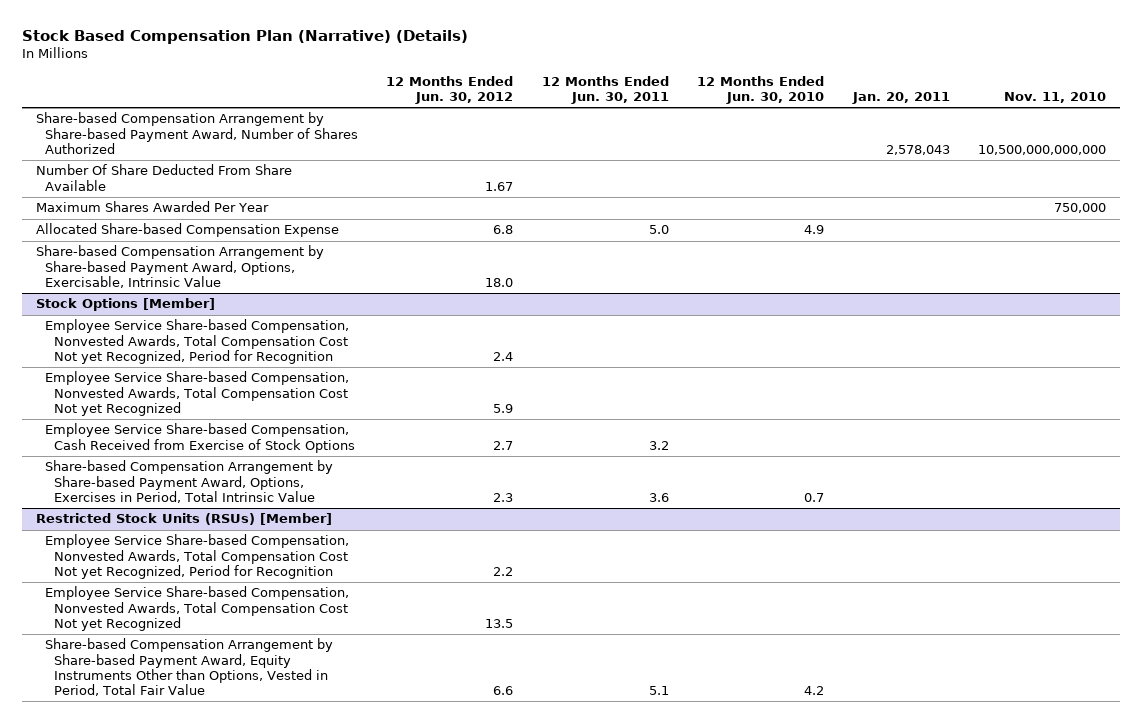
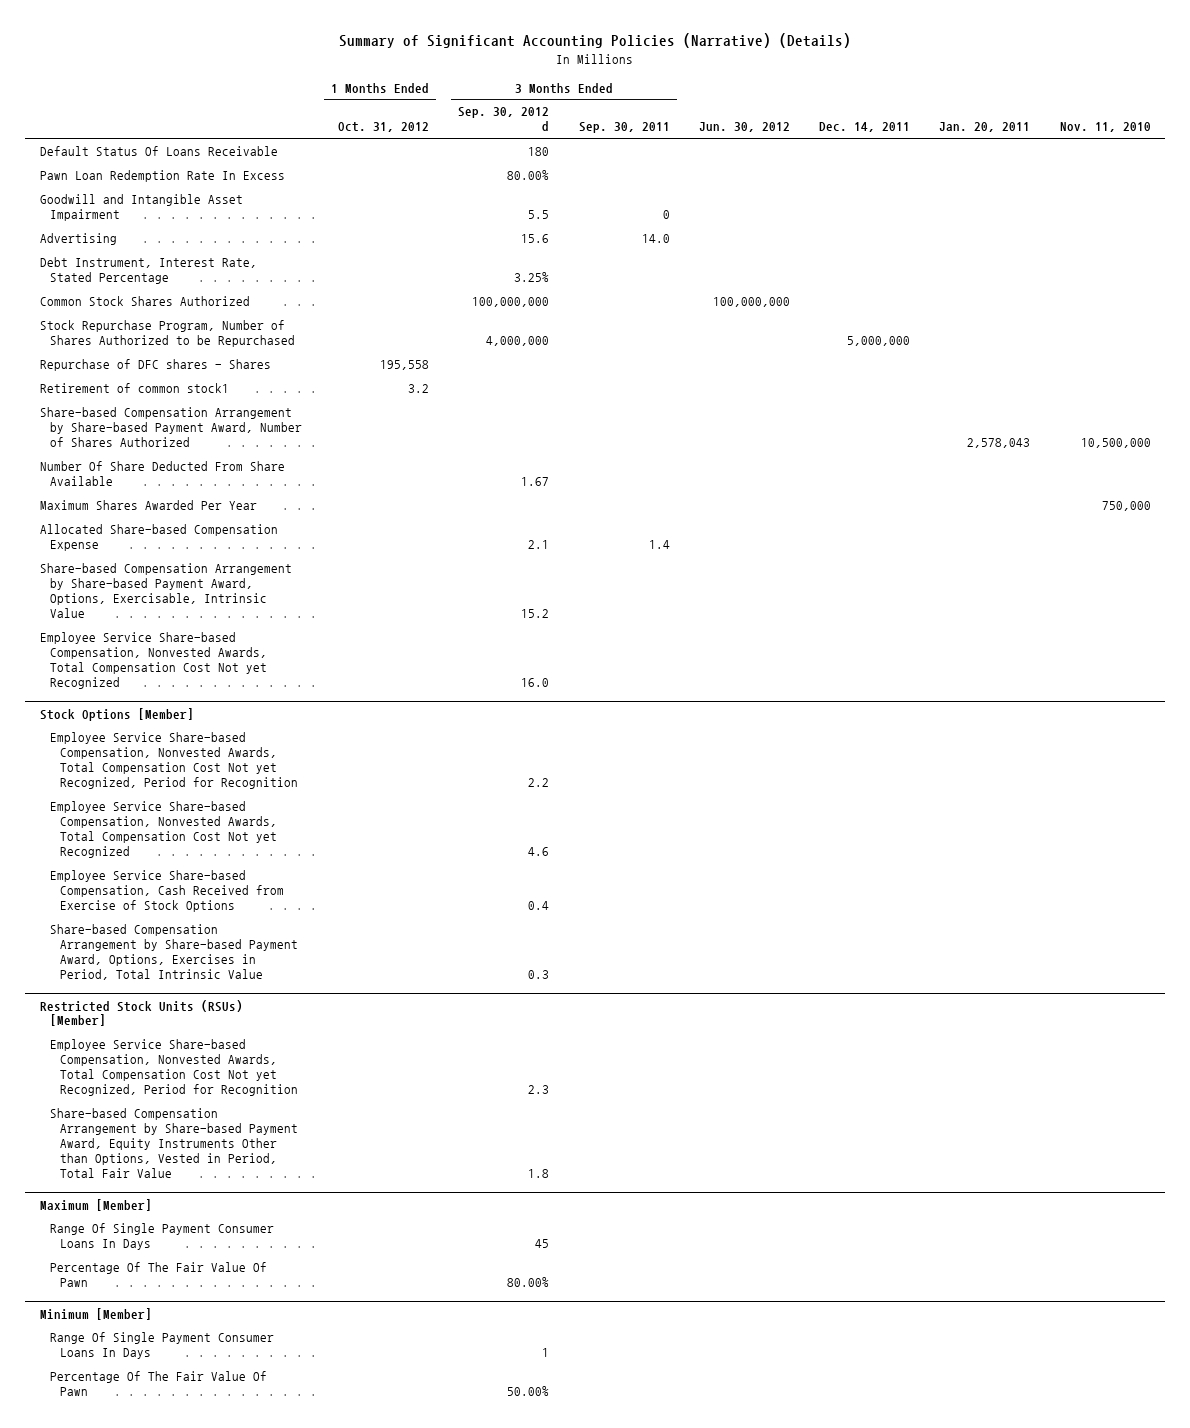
- Stock Based Compensation Plan (Narrative) (Details)
+ Summary of Significant Accounting Policies (Narrative) (Details)
- | 12 Months Ended Jun. 30, 2012 | 12 Months Ended Jun. 30, 2011 | 12 Months Ended Jun. 30, 2010 | Jan. 20, 2011 | Nov. 11, 2010
+ | 1 Months Ended Oct. 31, 2012 | 3 Months Ended Sep. 30, 2012 d | 3 Months Ended Sep. 30, 2011 | Jun. 30, 2012 | Dec. 14, 2011 | Jan. 20, 2011 | Nov. 11, 2010
- Share-based Compensation Arrangement by Share-based Payment Award, Number of Shares Authorized | | | | 2,578,043 | 10,500,000,000,000
+ Default Status Of Loans Receivable | | 180 | | | | |
+ Pawn Loan Redemption Rate In Excess | | 80.00% | | | | |
+ Goodwill and Intangible Asset Impairment | | 5.5 | 0 | | | |
+ Advertising | | 15.6 | 14.0 | | | |
+ Debt Instrument, Interest Rate, Stated Percentage | | 3.25% | | | | |
+ Common Stock Shares Authorized | | 100,000,000 | | 100,000,000 | | |
+ Stock Repurchase Program, Number of Shares Authorized to be Repurchased | | 4,000,000 | | | 5,000,000 | |
+ Repurchase of DFC shares - Shares | 195,558 | | | | | |
+ Retirement of common stock1 | 3.2 | | | | | |
+ Share-based Compensation Arrangement by Share-based Payment Award, Number of Shares Authorized | | | | | | 2,578,043 | 10,500,000
+ Employee Service Share-based Compensation, Nonvested Awards, Total Compensation Cost Not yet Recognized | | 16.0 | | | | |
@ Restricted Stock Units (RSUs) [Member]
- Employee Service Share-based Compensation, Nonvested Awards, Total Compensation Cost Not yet Recognized | 13.5 | | | |
+ Maximum [Member]
+ Range Of Single Payment Consumer Loans In Days | | 45 | | | | |
+ Percentage Of The Fair Value Of Pawn | | 80.00% | | | | |
+ Minimum [Member]
+ Range Of Single Payment Consumer Loans In Days | | 1 | | | | |
+ Percentage Of The Fair Value Of Pawn | | 50.00% | | | | |

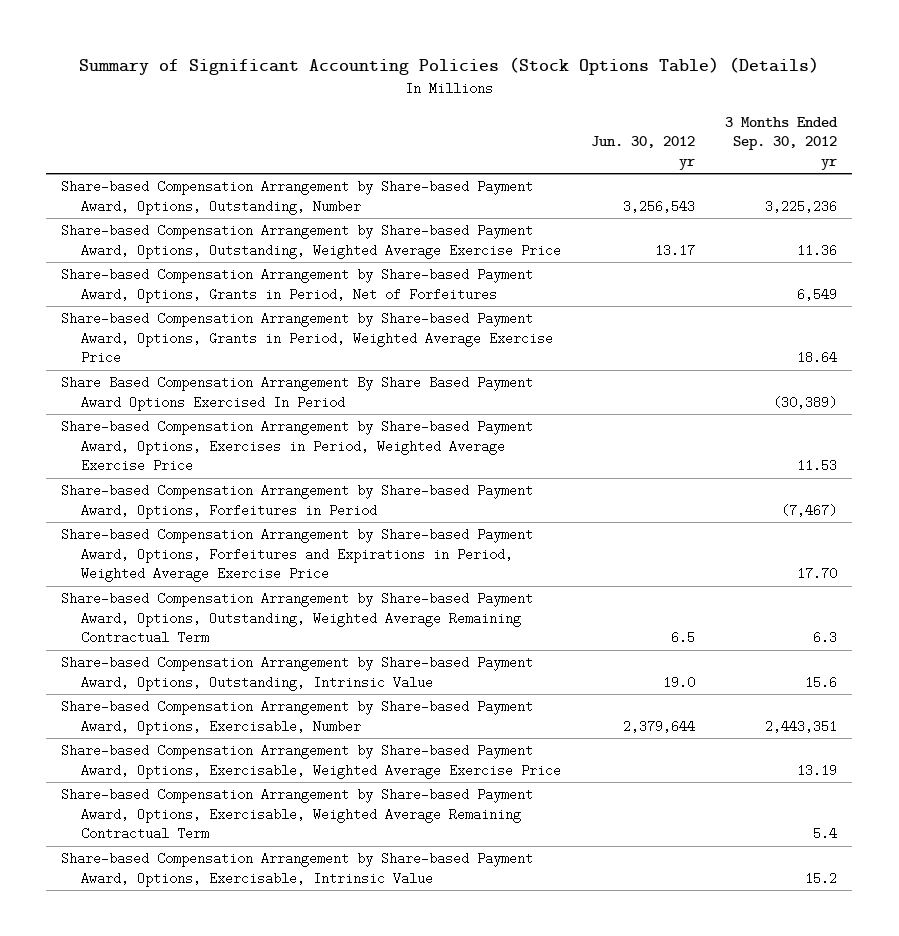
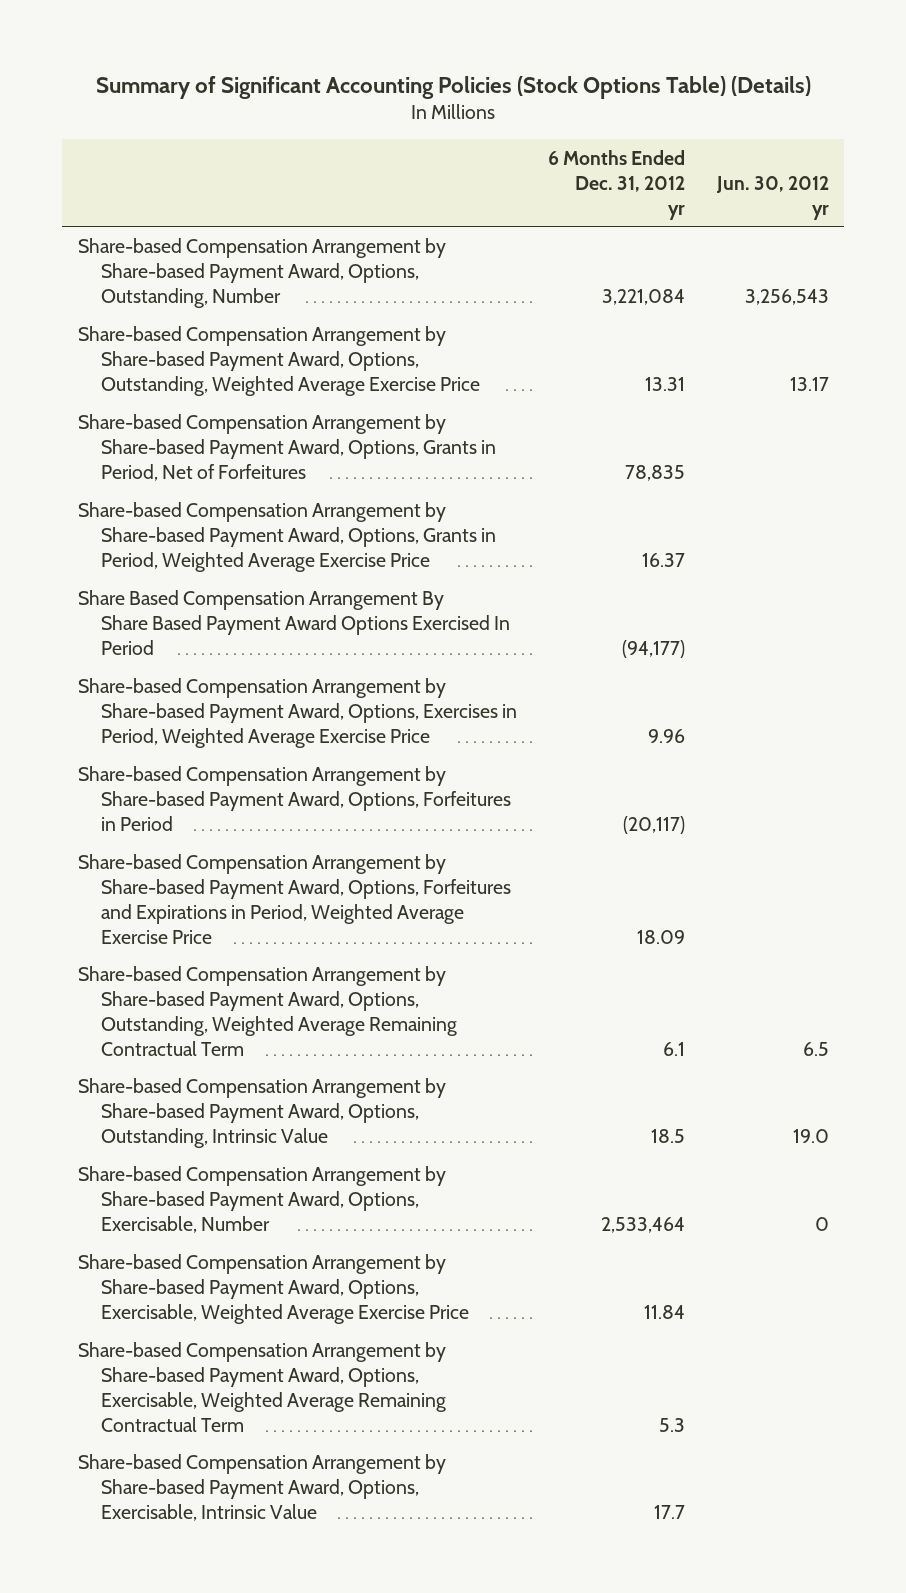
- | Jun. 30, 2012 yr | 3 Months Ended Sep. 30, 2012 yr
+ | 6 Months Ended Dec. 31, 2012 yr | Jun. 30, 2012 yr
- Share-based Compensation Arrangement by Share-based Payment Award, Options, Exercisable, Number | 2,379,644 | 2,443,351
+ Share-based Compensation Arrangement by Share-based Payment Award, Options, Exercisable, Number | 2,533,464 | 0

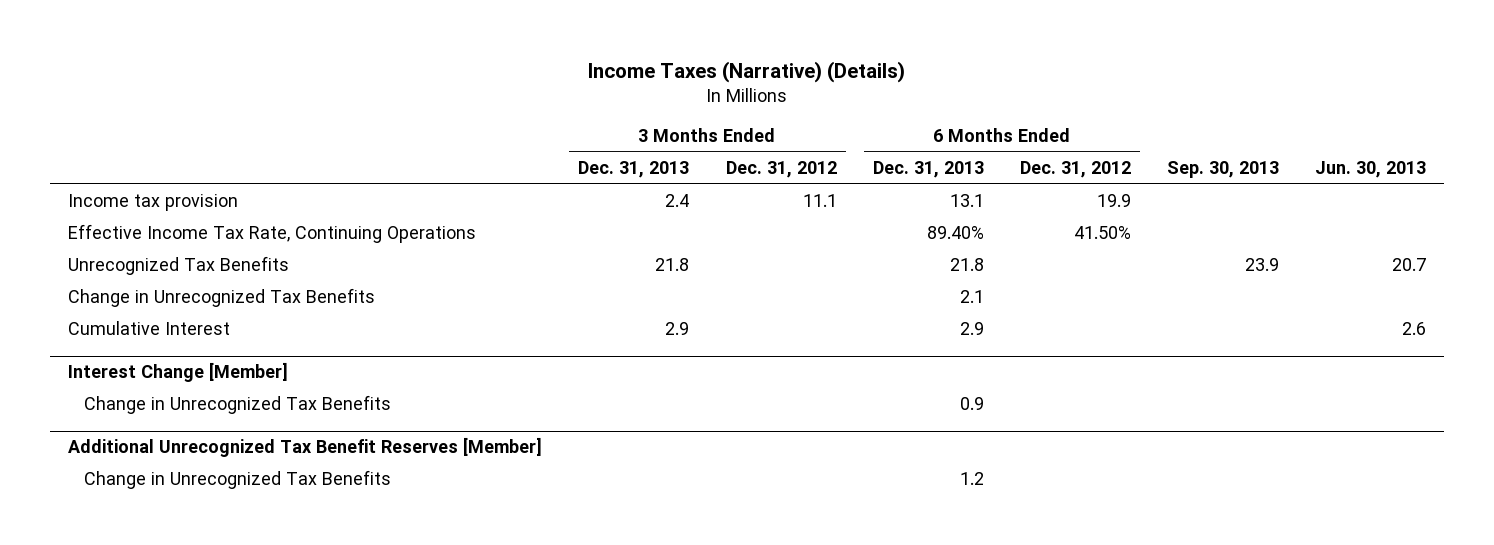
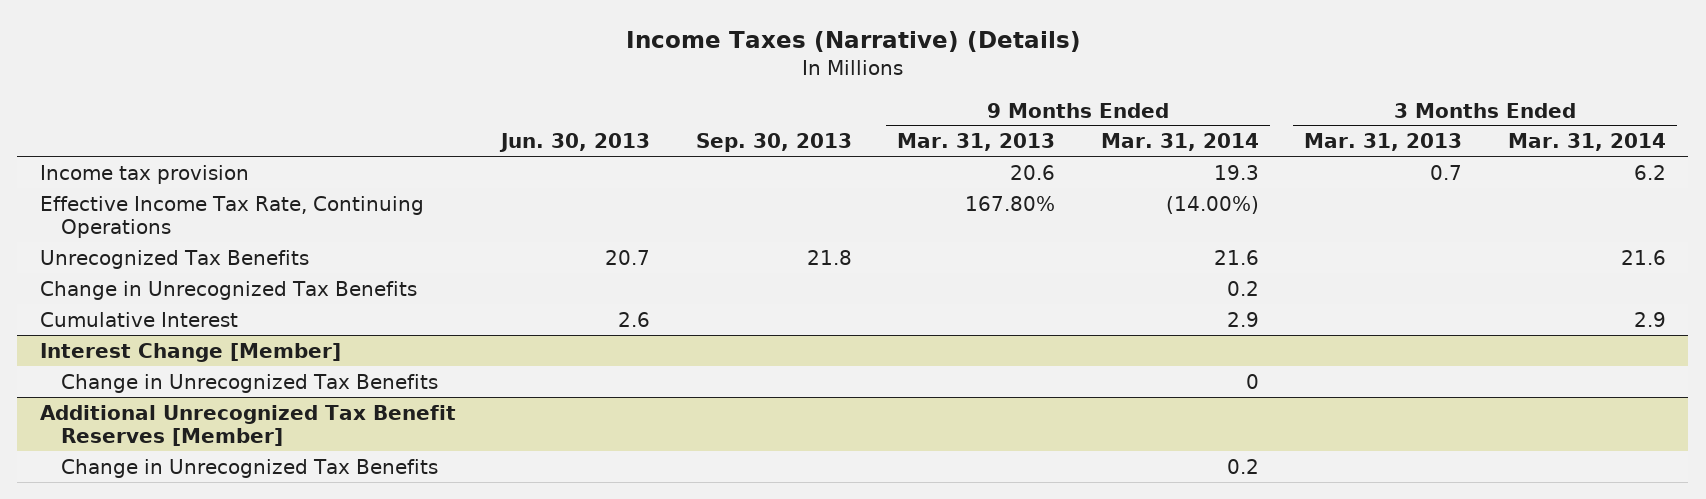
- | 3 Months Ended Dec. 31, 2013 | 3 Months Ended Dec. 31, 2012 | 6 Months Ended Dec. 31, 2013 | 6 Months Ended Dec. 31, 2012 | Sep. 30, 2013 | Jun. 30, 2013
+ | Jun. 30, 2013 | Sep. 30, 2013 | 9 Months Ended Mar. 31, 2013 | 9 Months Ended Mar. 31, 2014 | 3 Months Ended Mar. 31, 2013 | 3 Months Ended Mar. 31, 2014
- Unrecognized Tax Benefits | 21.8 | | 21.8 | | 23.9 | 20.7
+ Unrecognized Tax Benefits | 20.7 | 21.8 | | 21.6 | | 21.6

